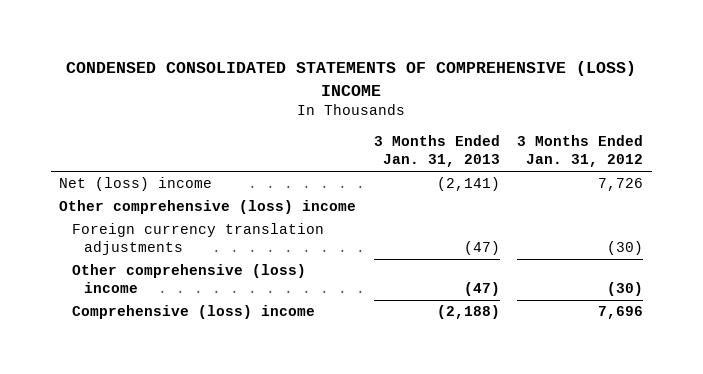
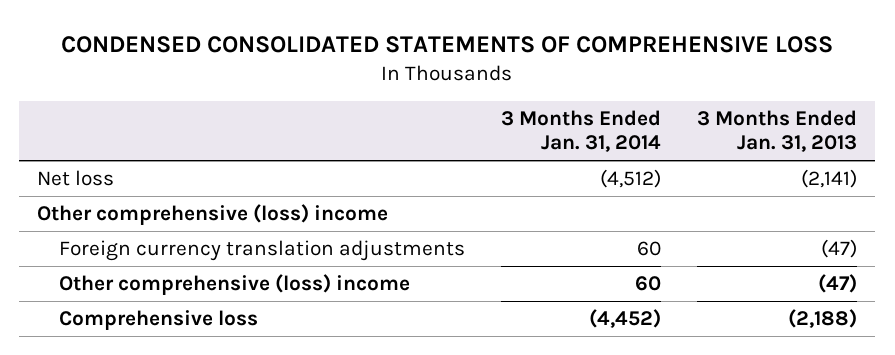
- CONDENSED CONSOLIDATED STATEMENTS OF COMPREHENSIVE (LOSS) INCOME
+ CONDENSED CONSOLIDATED STATEMENTS OF COMPREHENSIVE LOSS
- | 3 Months Ended Jan. 31, 2013 | 3 Months Ended Jan. 31, 2012
+ | 3 Months Ended Jan. 31, 2014 | 3 Months Ended Jan. 31, 2013
- Net (loss) income | (2,141) | 7,726
+ Net loss | (4,512) | (2,141)
- Comprehensive (loss) income | (2,188) | 7,696
+ Comprehensive loss | (4,452) | (2,188)

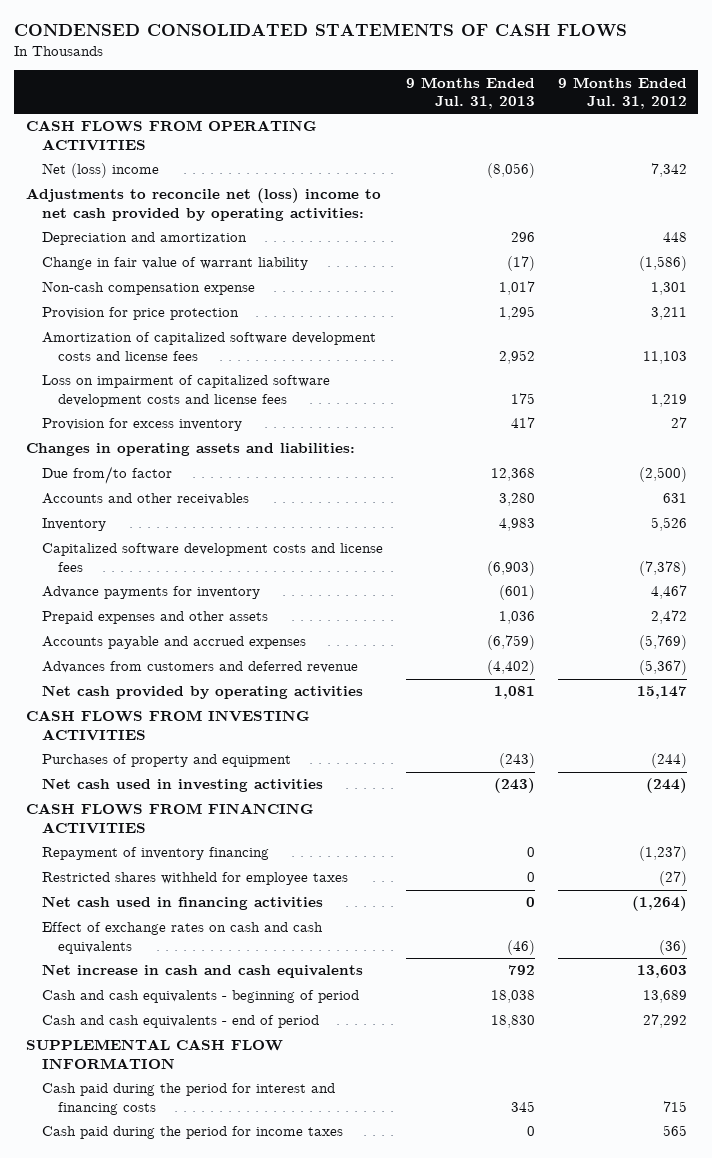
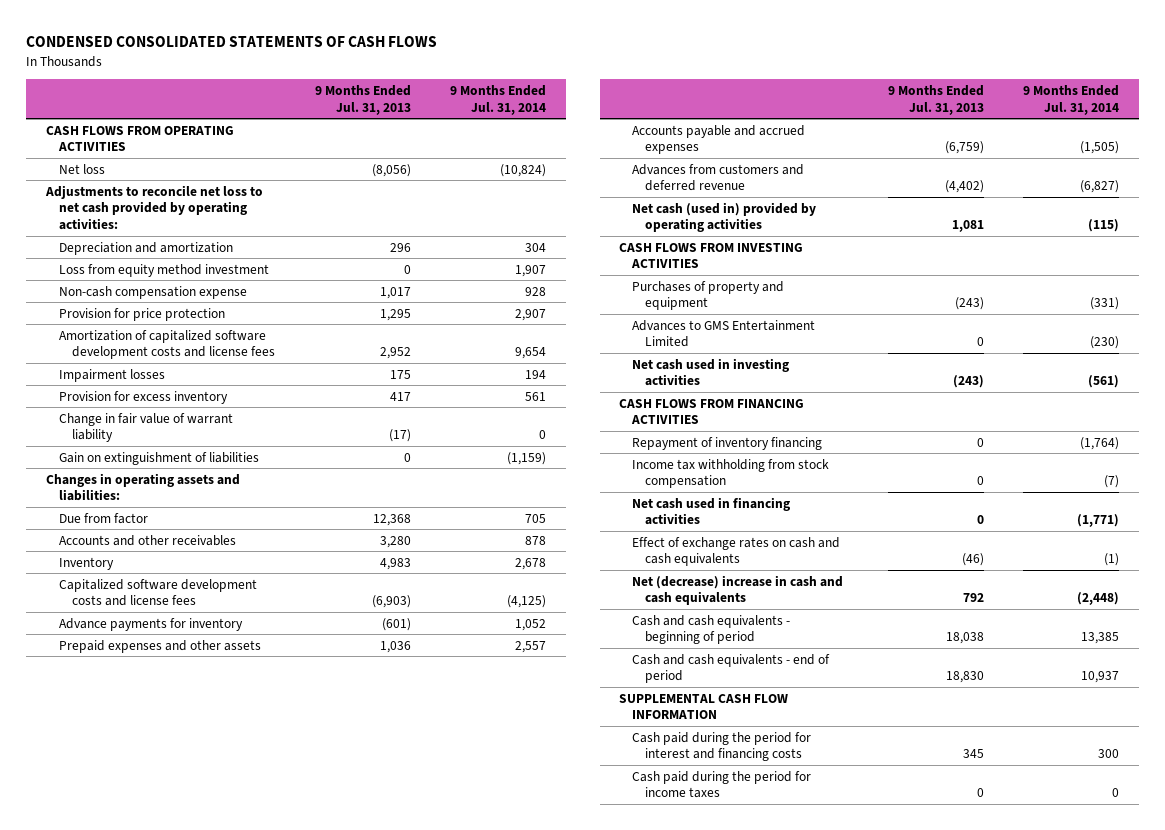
- | 9 Months Ended Jul. 31, 2013 | 9 Months Ended Jul. 31, 2012
+ | 9 Months Ended Jul. 31, 2013 | 9 Months Ended Jul. 31, 2014
- Net (loss) income | (8,056) | 7,342
- Adjustments to reconcile net (loss) income to net cash provided by operating activities:
+ Net loss | (8,056) | (10,824)
+ Adjustments to reconcile net loss to net cash provided by operating activities:
+ Loss from equity method investment | 0 | 1,907
- Loss on impairment of capitalized software development costs and license fees | 175 | 1,219
+ Impairment losses | 175 | 194
moved down: Change in fair value of warrant liability | (17) | 0
+ Gain on extinguishment of liabilities | 0 | (1,159)
- Due from/to factor | 12,368 | (2,500)
+ Due from factor | 12,368 | 705
- Net cash provided by operating activities | 1,081 | 15,147
+ Net cash (used in) provided by operating activities | 1,081 | (115)
+ Advances to GMS Entertainment Limited | 0 | (230)
- Restricted shares withheld for employee taxes | 0 | (27)
+ Income tax withholding from stock compensation | 0 | (7)
- Net increase in cash and cash equivalents | 792 | 13,603
+ Net (decrease) increase in cash and cash equivalents | 792 | (2,448)

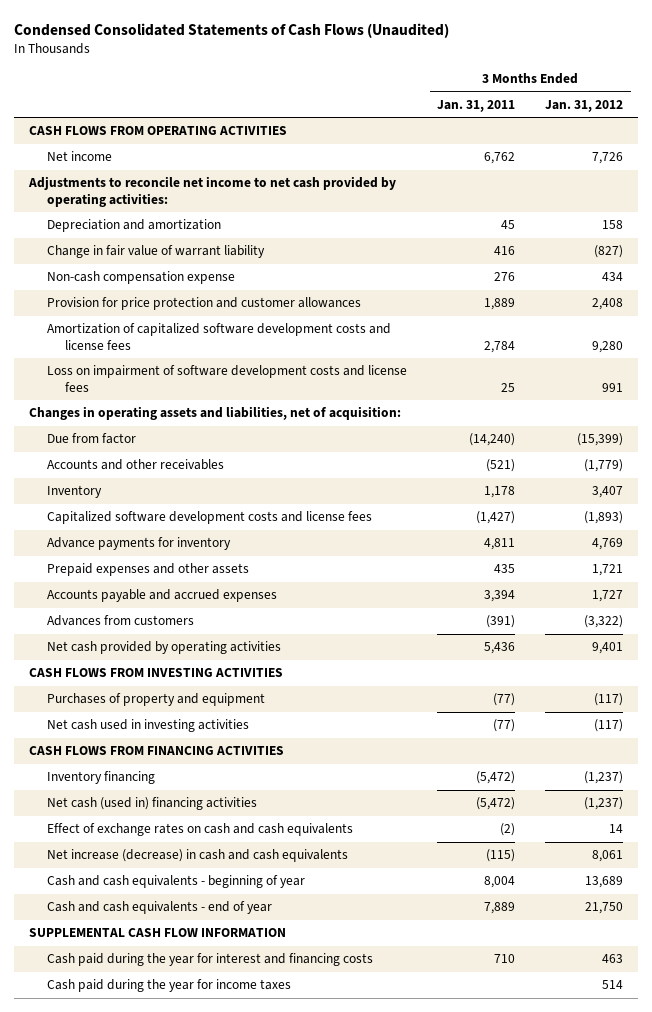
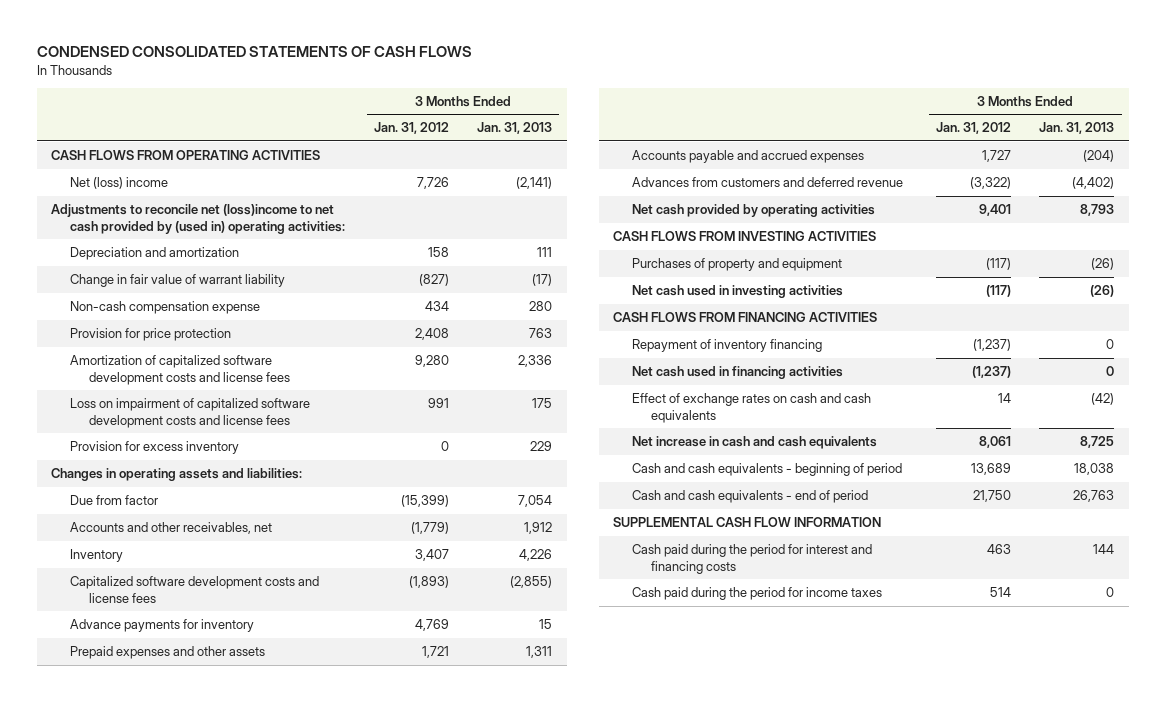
- Condensed Consolidated Statements of Cash Flows (Unaudited)
+ CONDENSED CONSOLIDATED STATEMENTS OF CASH FLOWS
- | 3 Months Ended Jan. 31, 2011 | 3 Months Ended Jan. 31, 2012
+ | 3 Months Ended Jan. 31, 2012 | 3 Months Ended Jan. 31, 2013
- Net income | 6,762 | 7,726
- Adjustments to reconcile net income to net cash provided by operating activities:
+ Net (loss) income | 7,726 | (2,141)
+ Adjustments to reconcile net (loss)income to net cash provided by (used in) operating activities:
- Provision for price protection and customer allowances | 1,889 | 2,408
+ Provision for price protection | 2,408 | 763
- Loss on impairment of software development costs and license fees | 25 | 991
- Changes in operating assets and liabilities, net of acquisition:
+ Loss on impairment of capitalized software development costs and license fees | 991 | 175
+ Provision for excess inventory | 0 | 229
+ Changes in operating assets and liabilities:
- Accounts and other receivables | (521) | (1,779)
+ Accounts and other receivables, net | (1,779) | 1,912
- Advances from customers | (391) | (3,322)
+ Advances from customers and deferred revenue | (3,322) | (4,402)
- Inventory financing | (5,472) | (1,237)
- Net cash (used in) financing activities | (5,472) | (1,237)
+ Repayment of inventory financing | (1,237) | 0
+ Net cash used in financing activities | (1,237) | 0
- Net increase (decrease) in cash and cash equivalents | (115) | 8,061
- Cash and cash equivalents - beginning of year | 8,004 | 13,689
- Cash and cash equivalents - end of year | 7,889 | 21,750
+ Net increase in cash and cash equivalents | 8,061 | 8,725
+ Cash and cash equivalents - beginning of period | 13,689 | 18,038
+ Cash and cash equivalents - end of period | 21,750 | 26,763
- Cash paid during the year for interest and financing costs | 710 | 463
- Cash paid during the year for income taxes | | 514
+ Cash paid during the period for interest and financing costs | 463 | 144
+ Cash paid during the period for income taxes | 514 | 0

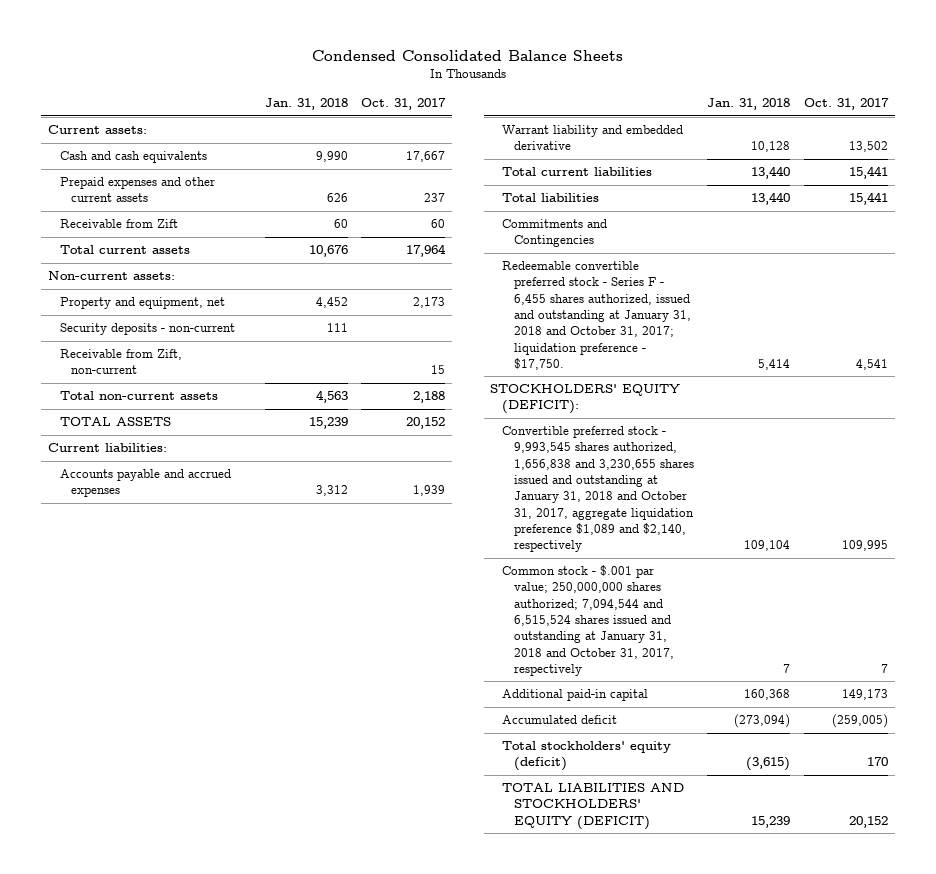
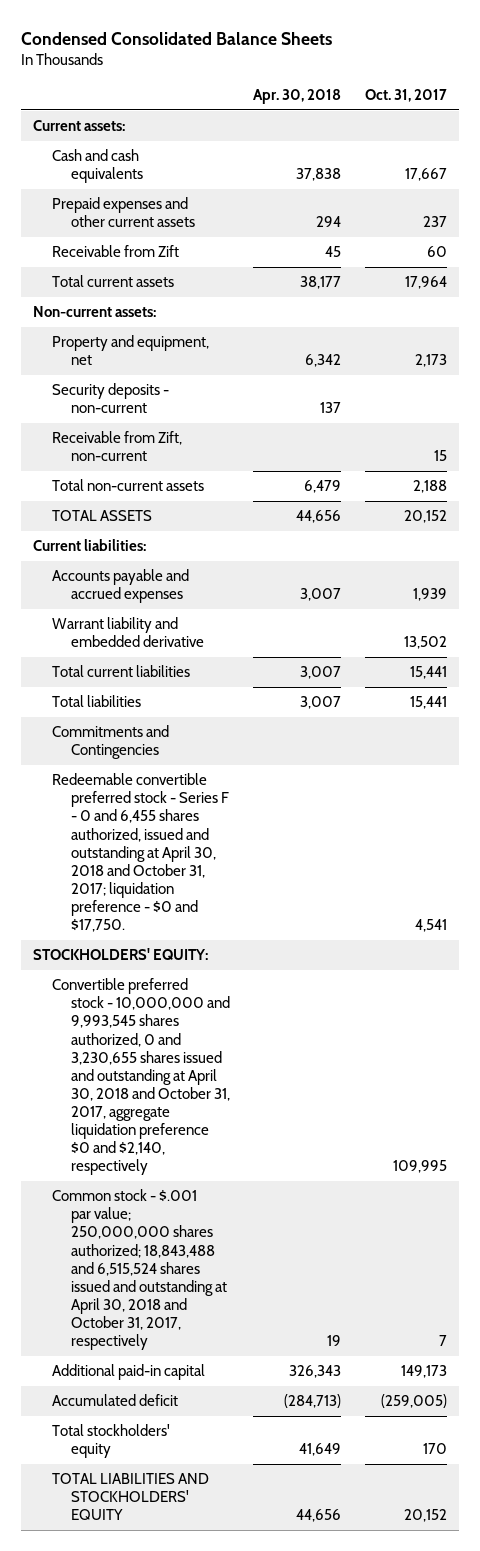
- | Jan. 31, 2018 | Oct. 31, 2017
+ | Apr. 30, 2018 | Oct. 31, 2017
- Redeemable convertible preferred stock - Series F - 6,455 shares authorized, issued and outstanding at January 31, 2018 and October 31, 2017; liquidation preference - $17,750. | 5,414 | 4,541
- STOCKHOLDERS' EQUITY (DEFICIT):
- Convertible preferred stock - 9,993,545 shares authorized, 1,656,838 and 3,230,655 shares issued and outstanding at January 31, 2018 and October 31, 2017, aggregate liquidation preference $1,089 and $2,140, respectively | 109,104 | 109,995
- Common stock - $.001 par value; 250,000,000 shares authorized; 7,094,544 and 6,515,524 shares issued and outstanding at January 31, 2018 and October 31, 2017, respectively | 7 | 7
+ Redeemable convertible preferred stock - Series F - 0 and 6,455 shares authorized, issued and outstanding at April 30, 2018 and October 31, 2017; liquidation preference - $0 and $17,750. | | 4,541
+ STOCKHOLDERS' EQUITY:
+ Convertible preferred stock - 10,000,000 and 9,993,545 shares authorized, 0 and 3,230,655 shares issued and outstanding at April 30, 2018 and October 31, 2017, aggregate liquidation preference $0 and $2,140, respectively | | 109,995
+ Common stock - $.001 par value; 250,000,000 shares authorized; 18,843,488 and 6,515,524 shares issued and outstanding at April 30, 2018 and October 31, 2017, respectively | 19 | 7
- Total stockholders' equity (deficit) | (3,615) | 170
- TOTAL LIABILITIES AND STOCKHOLDERS' EQUITY (DEFICIT) | 15,239 | 20,152
+ Total stockholders' equity | 41,649 | 170
+ TOTAL LIABILITIES AND STOCKHOLDERS' EQUITY | 44,656 | 20,152

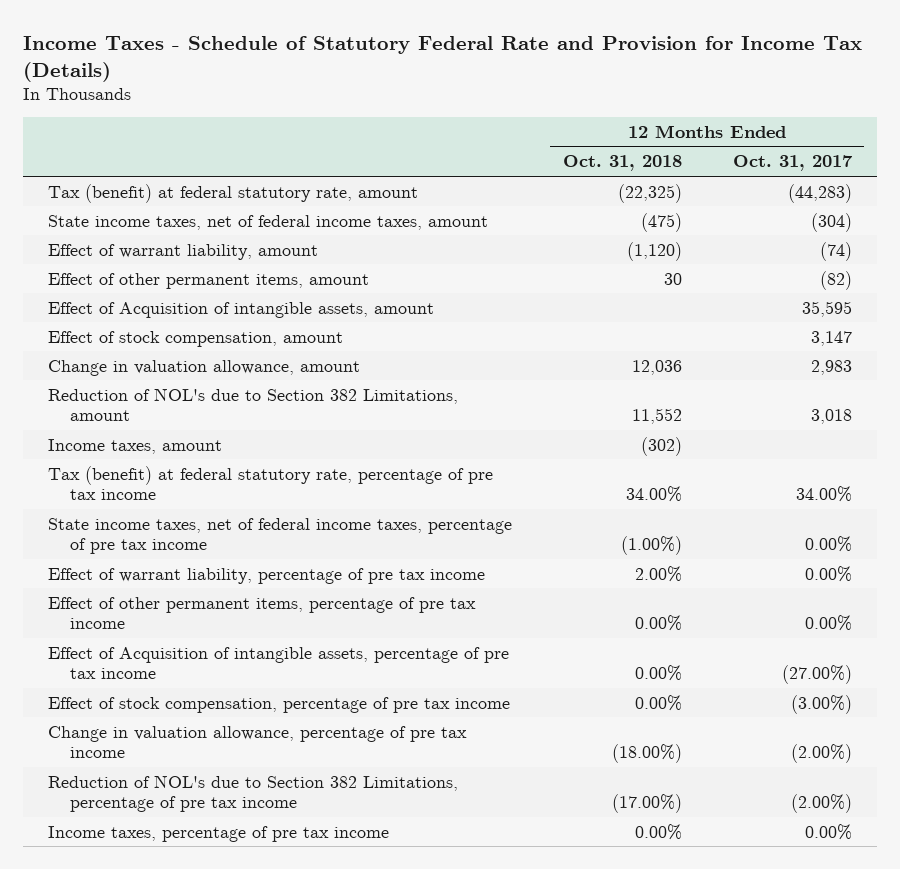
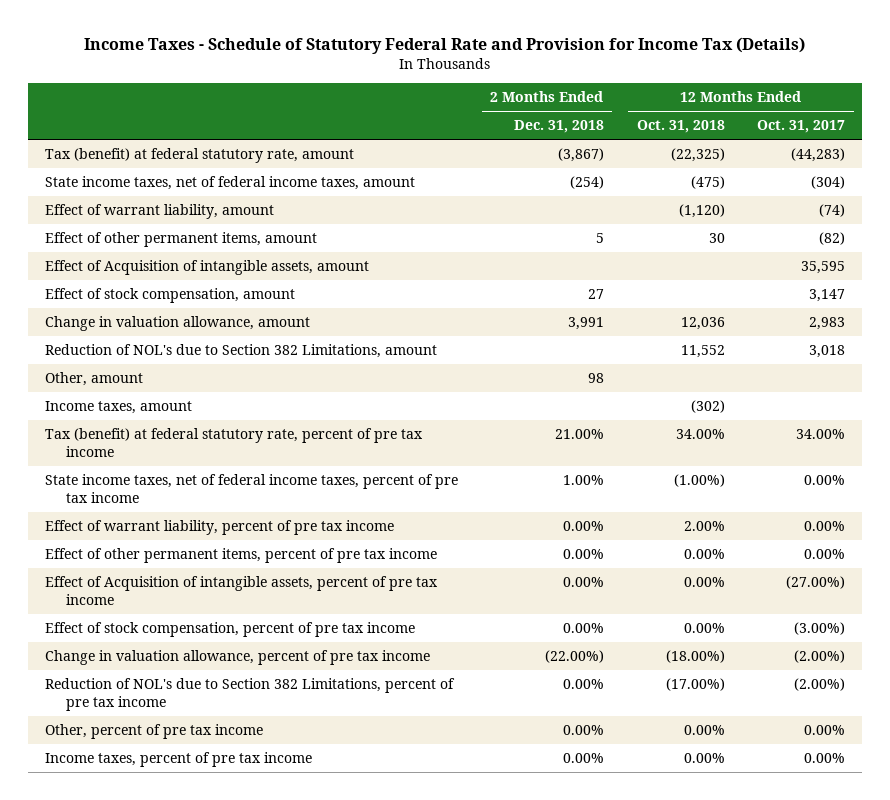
- | 12 Months Ended Oct. 31, 2018 | 12 Months Ended Oct. 31, 2017
+ | 2 Months Ended Dec. 31, 2018 | 12 Months Ended Oct. 31, 2018 | 12 Months Ended Oct. 31, 2017
+ Other, amount | 98 | |
- Tax (benefit) at federal statutory rate, percentage of pre tax income | 34.00% | 34.00%
- State income taxes, net of federal income taxes, percentage of pre tax income | (1.00%) | 0.00%
- Effect of warrant liability, percentage of pre tax income | 2.00% | 0.00%
- Effect of other permanent items, percentage of pre tax income | 0.00% | 0.00%
- Effect of Acquisition of intangible assets, percentage of pre tax income | 0.00% | (27.00%)
- Effect of stock compensation, percentage of pre tax income | 0.00% | (3.00%)
- Change in valuation allowance, percentage of pre tax income | (18.00%) | (2.00%)
- Reduction of NOL's due to Section 382 Limitations, percentage of pre tax income | (17.00%) | (2.00%)
- Income taxes, percentage of pre tax income | 0.00% | 0.00%
+ Tax (benefit) at federal statutory rate, percent of pre tax income | 21.00% | 34.00% | 34.00%
+ State income taxes, net of federal income taxes, percent of pre tax income | 1.00% | (1.00%) | 0.00%
+ Effect of warrant liability, percent of pre tax income | 0.00% | 2.00% | 0.00%
+ Effect of other permanent items, percent of pre tax income | 0.00% | 0.00% | 0.00%
+ Effect of Acquisition of intangible assets, percent of pre tax income | 0.00% | 0.00% | (27.00%)
+ Effect of stock compensation, percent of pre tax income | 0.00% | 0.00% | (3.00%)
+ Change in valuation allowance, percent of pre tax income | (22.00%) | (18.00%) | (2.00%)
+ Reduction of NOL's due to Section 382 Limitations, percent of pre tax income | 0.00% | (17.00%) | (2.00%)
+ Other, percent of pre tax income | 0.00% | 0.00% | 0.00%
+ Income taxes, percent of pre tax income | 0.00% | 0.00% | 0.00%

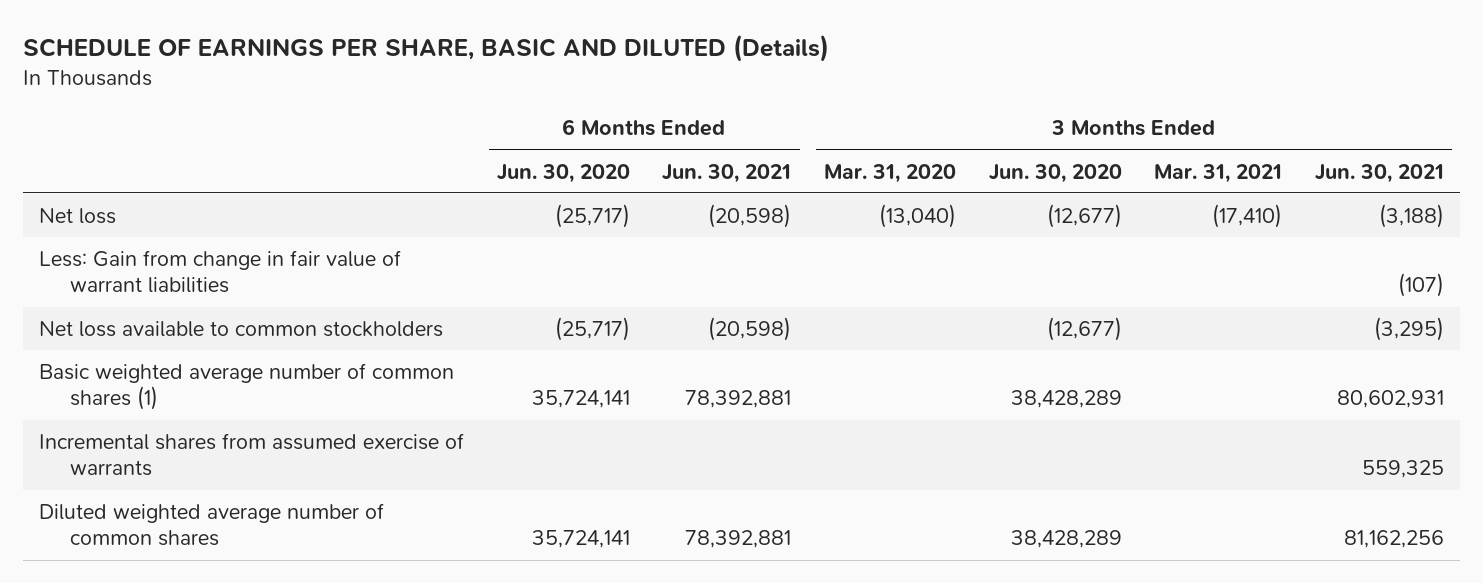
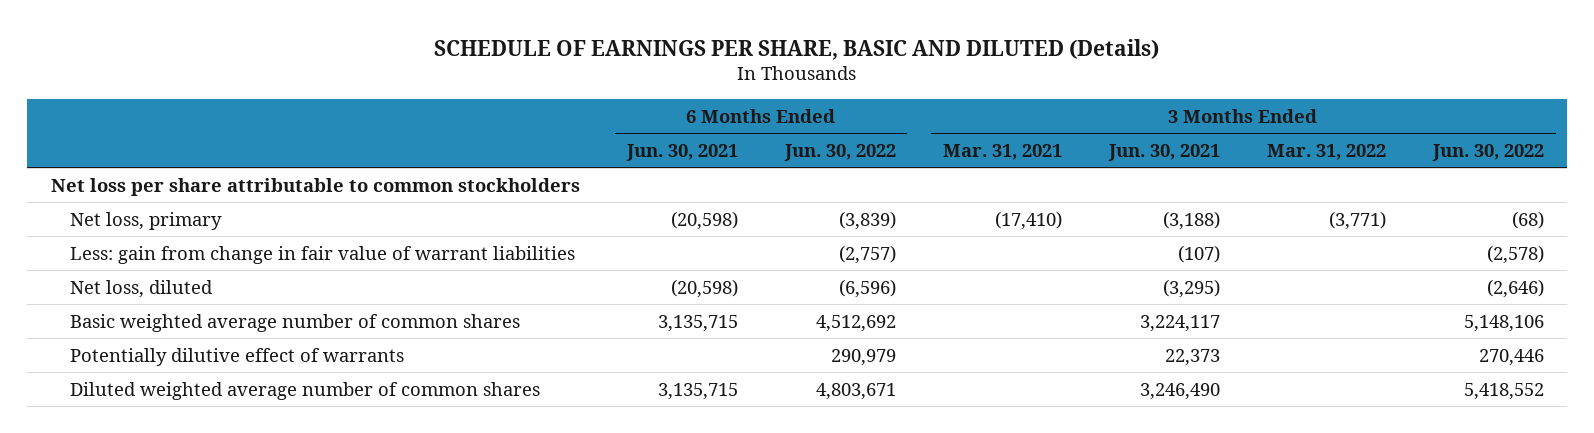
- | 6 Months Ended Jun. 30, 2020 | 6 Months Ended Jun. 30, 2021 | 3 Months Ended Mar. 31, 2020 | 3 Months Ended Jun. 30, 2020 | 3 Months Ended Mar. 31, 2021 | 3 Months Ended Jun. 30, 2021
+ | 6 Months Ended Jun. 30, 2021 | 6 Months Ended Jun. 30, 2022 | 3 Months Ended Mar. 31, 2021 | 3 Months Ended Jun. 30, 2021 | 3 Months Ended Mar. 31, 2022 | 3 Months Ended Jun. 30, 2022
- Net loss | (25,717) | (20,598) | (13,040) | (12,677) | (17,410) | (3,188)
- Less: Gain from change in fair value of warrant liabilities | | | | | | (107)
- Net loss available to common stockholders | (25,717) | (20,598) | | (12,677) | | (3,295)
- Basic weighted average number of common shares (1) | 35,724,141 | 78,392,881 | | 38,428,289 | | 80,602,931
- Incremental shares from assumed exercise of warrants | | | | | | 559,325
- Diluted weighted average number of common shares | 35,724,141 | 78,392,881 | | 38,428,289 | | 81,162,256
+ Net loss per share attributable to common stockholders
+ Net loss, primary | (20,598) | (3,839) | (17,410) | (3,188) | (3,771) | (68)
+ Less: gain from change in fair value of warrant liabilities | | (2,757) | | (107) | | (2,578)
+ Net loss, diluted | (20,598) | (6,596) | | (3,295) | | (2,646)
+ Basic weighted average number of common shares | 3,135,715 | 4,512,692 | | 3,224,117 | | 5,148,106
+ Potentially dilutive effect of warrants | | 290,979 | | 22,373 | | 270,446
+ Diluted weighted average number of common shares | 3,135,715 | 4,803,671 | | 3,246,490 | | 5,418,552

